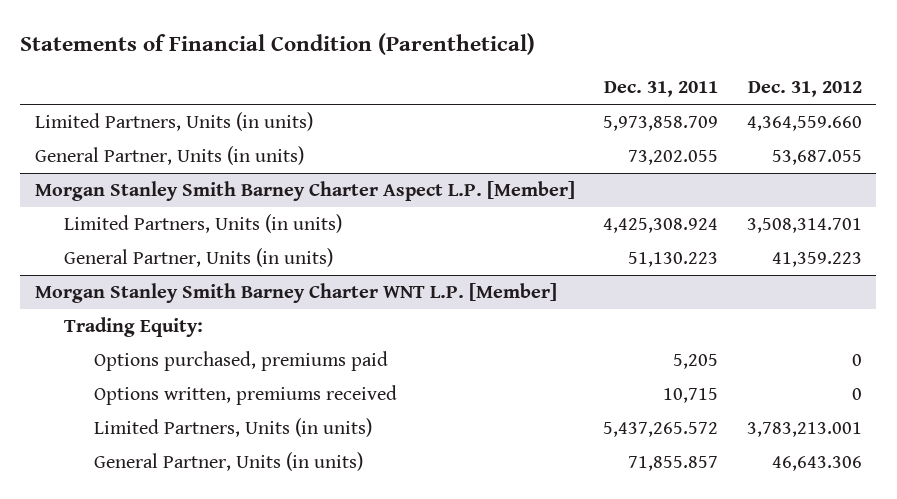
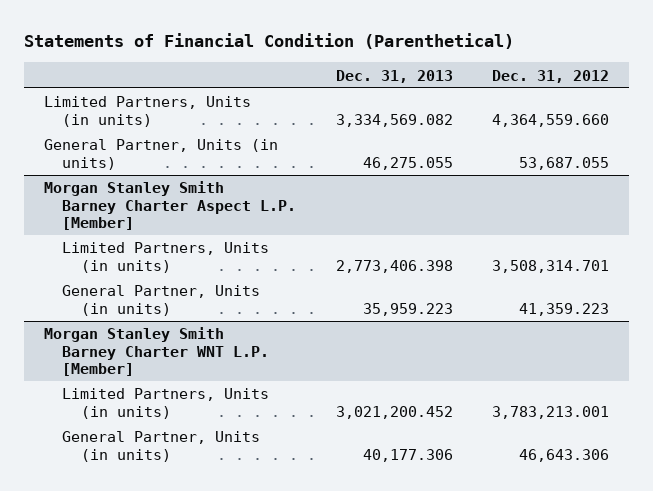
- | Dec. 31, 2011 | Dec. 31, 2012
+ | Dec. 31, 2013 | Dec. 31, 2012
@ Morgan Stanley Smith Barney Charter WNT L.P. [Member]
- Trading Equity:
- Options purchased, premiums paid | 5,205 | 0
- Options written, premiums received | 10,715 | 0

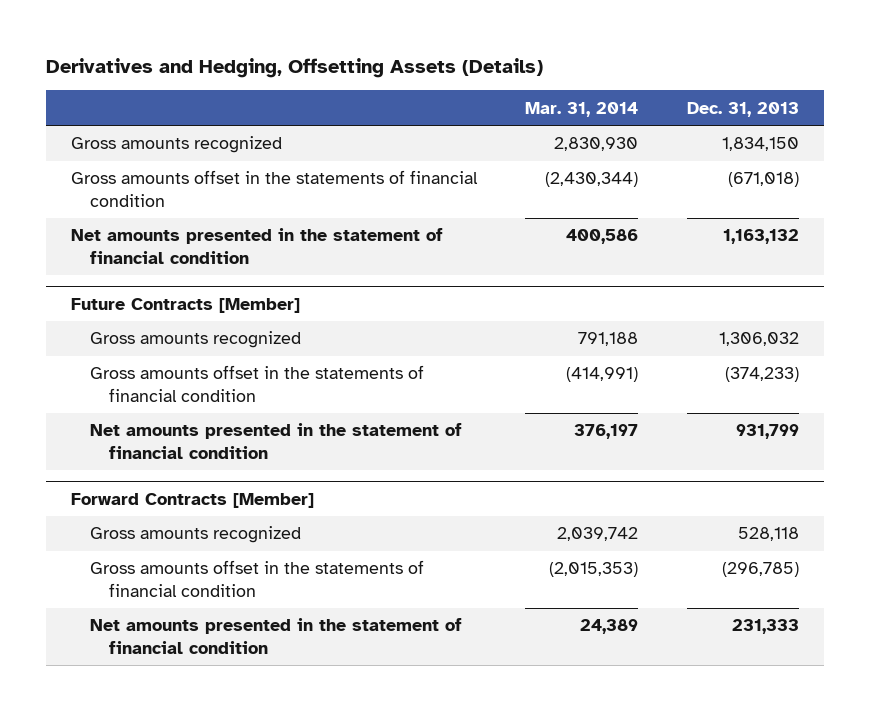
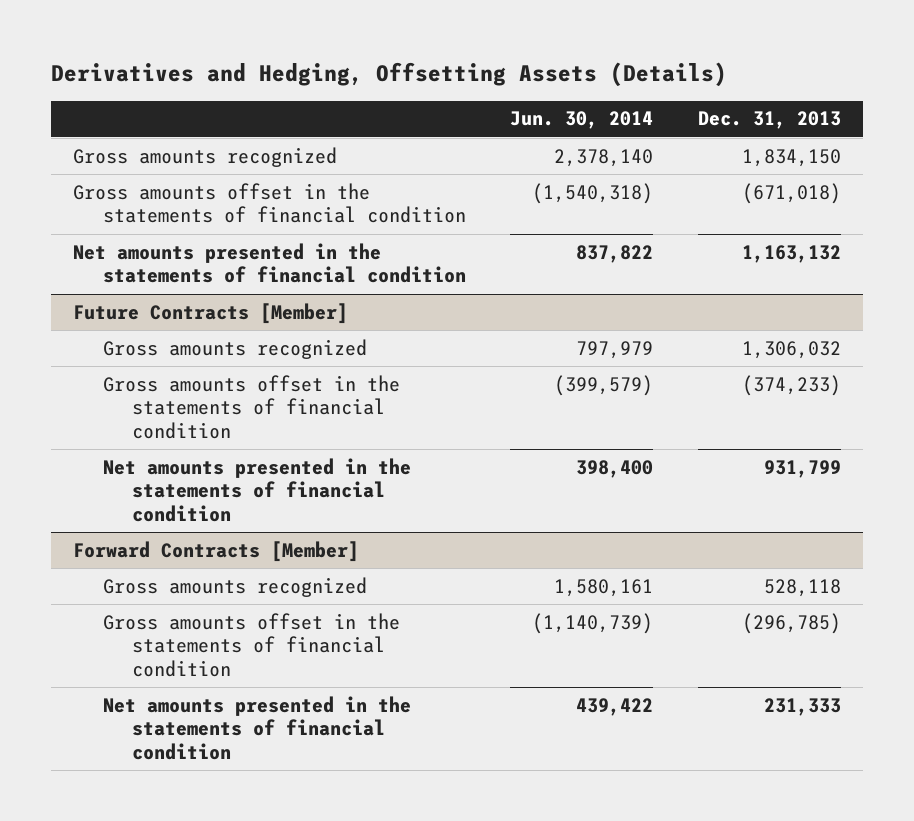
- | Mar. 31, 2014 | Dec. 31, 2013
+ | Jun. 30, 2014 | Dec. 31, 2013
- Net amounts presented in the statement of financial condition | 400,586 | 1,163,132
+ Net amounts presented in the statements of financial condition | 837,822 | 1,163,132
@ Future Contracts [Member]
- Net amounts presented in the statement of financial condition | 376,197 | 931,799
+ Net amounts presented in the statements of financial condition | 398,400 | 931,799
@ Forward Contracts [Member]
- Net amounts presented in the statement of financial condition | 24,389 | 231,333
+ Net amounts presented in the statements of financial condition | 439,422 | 231,333

